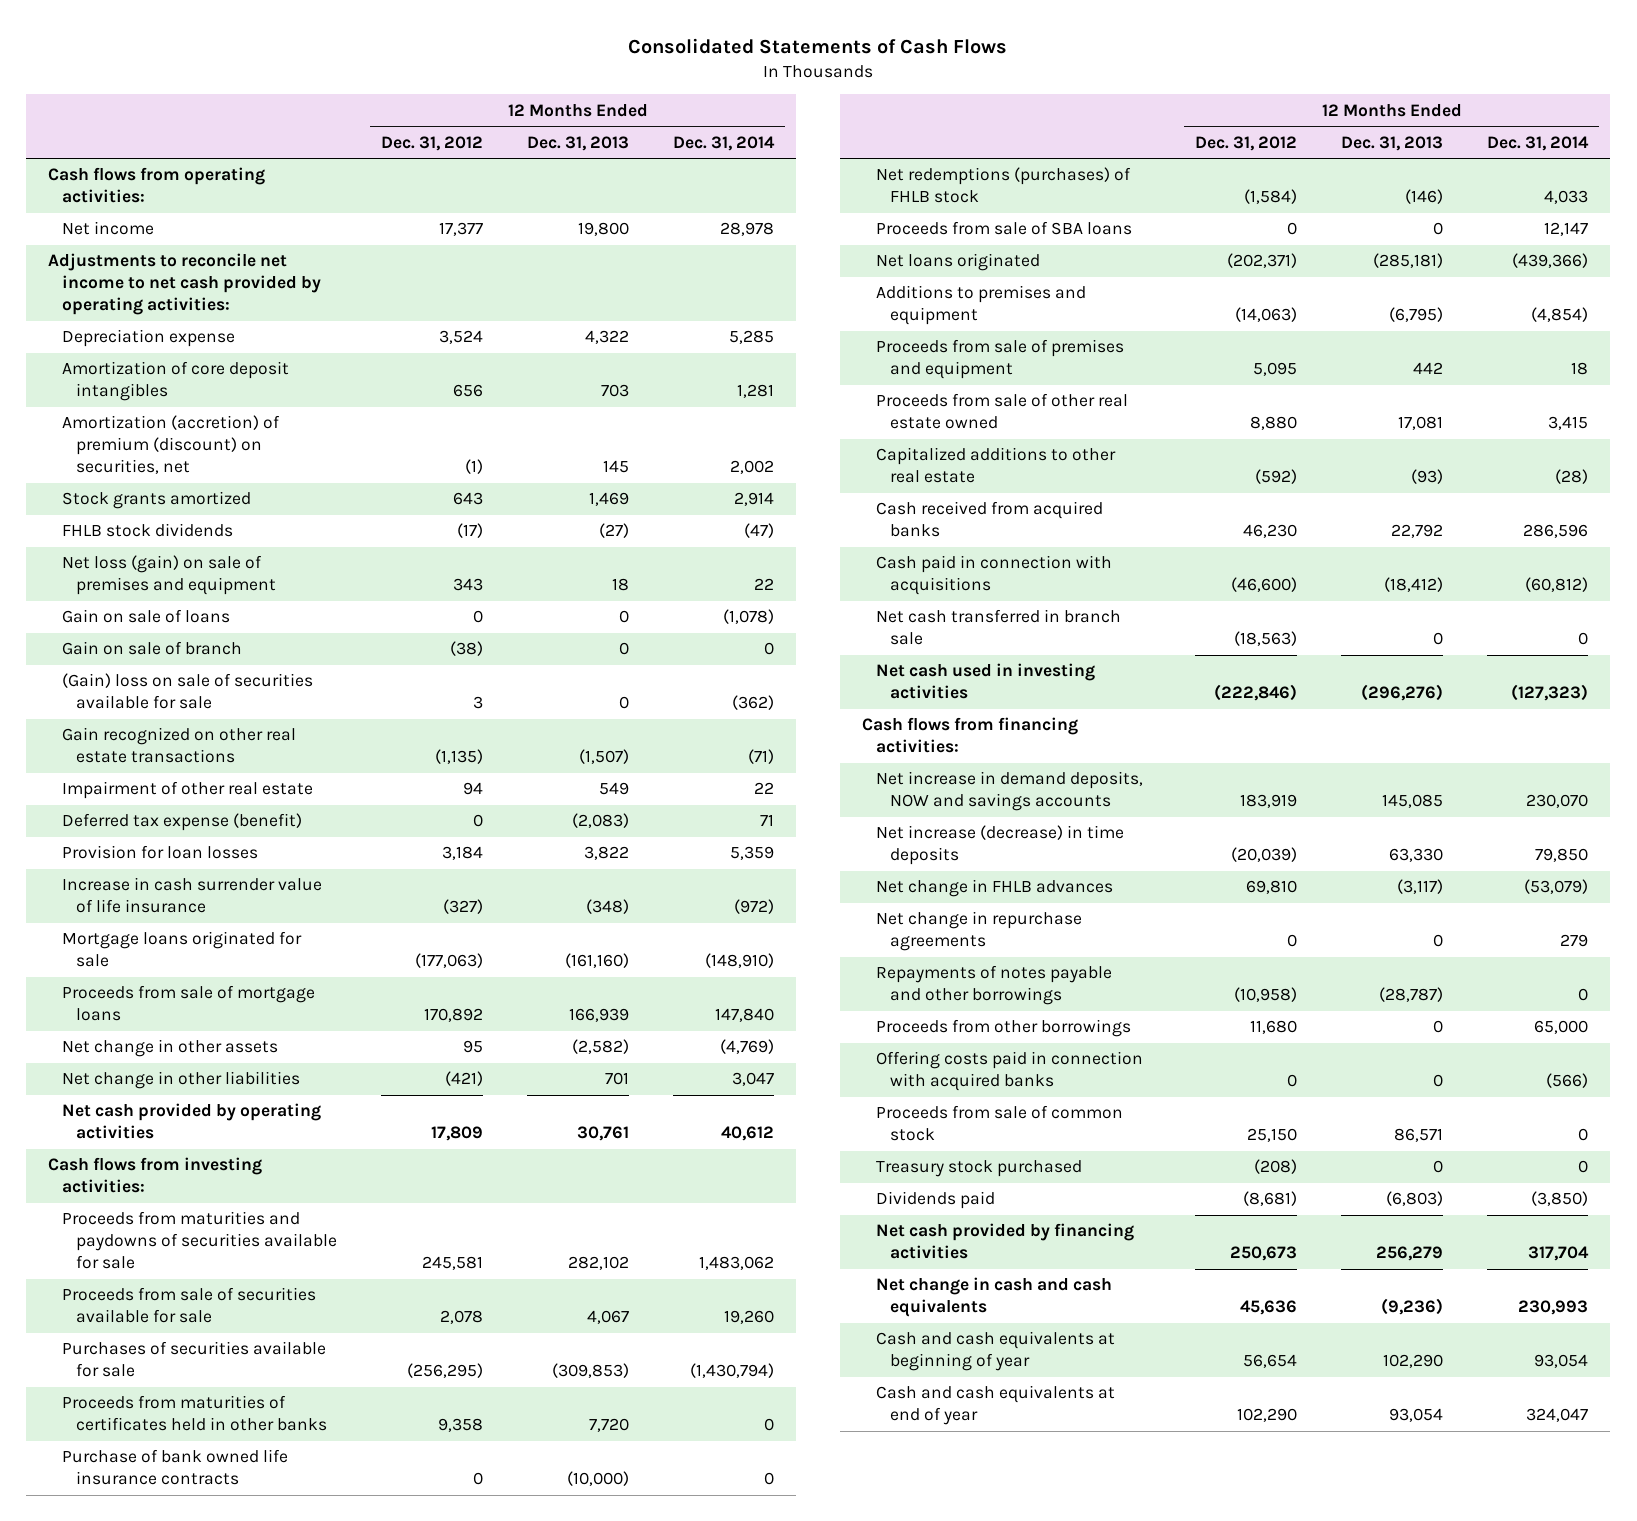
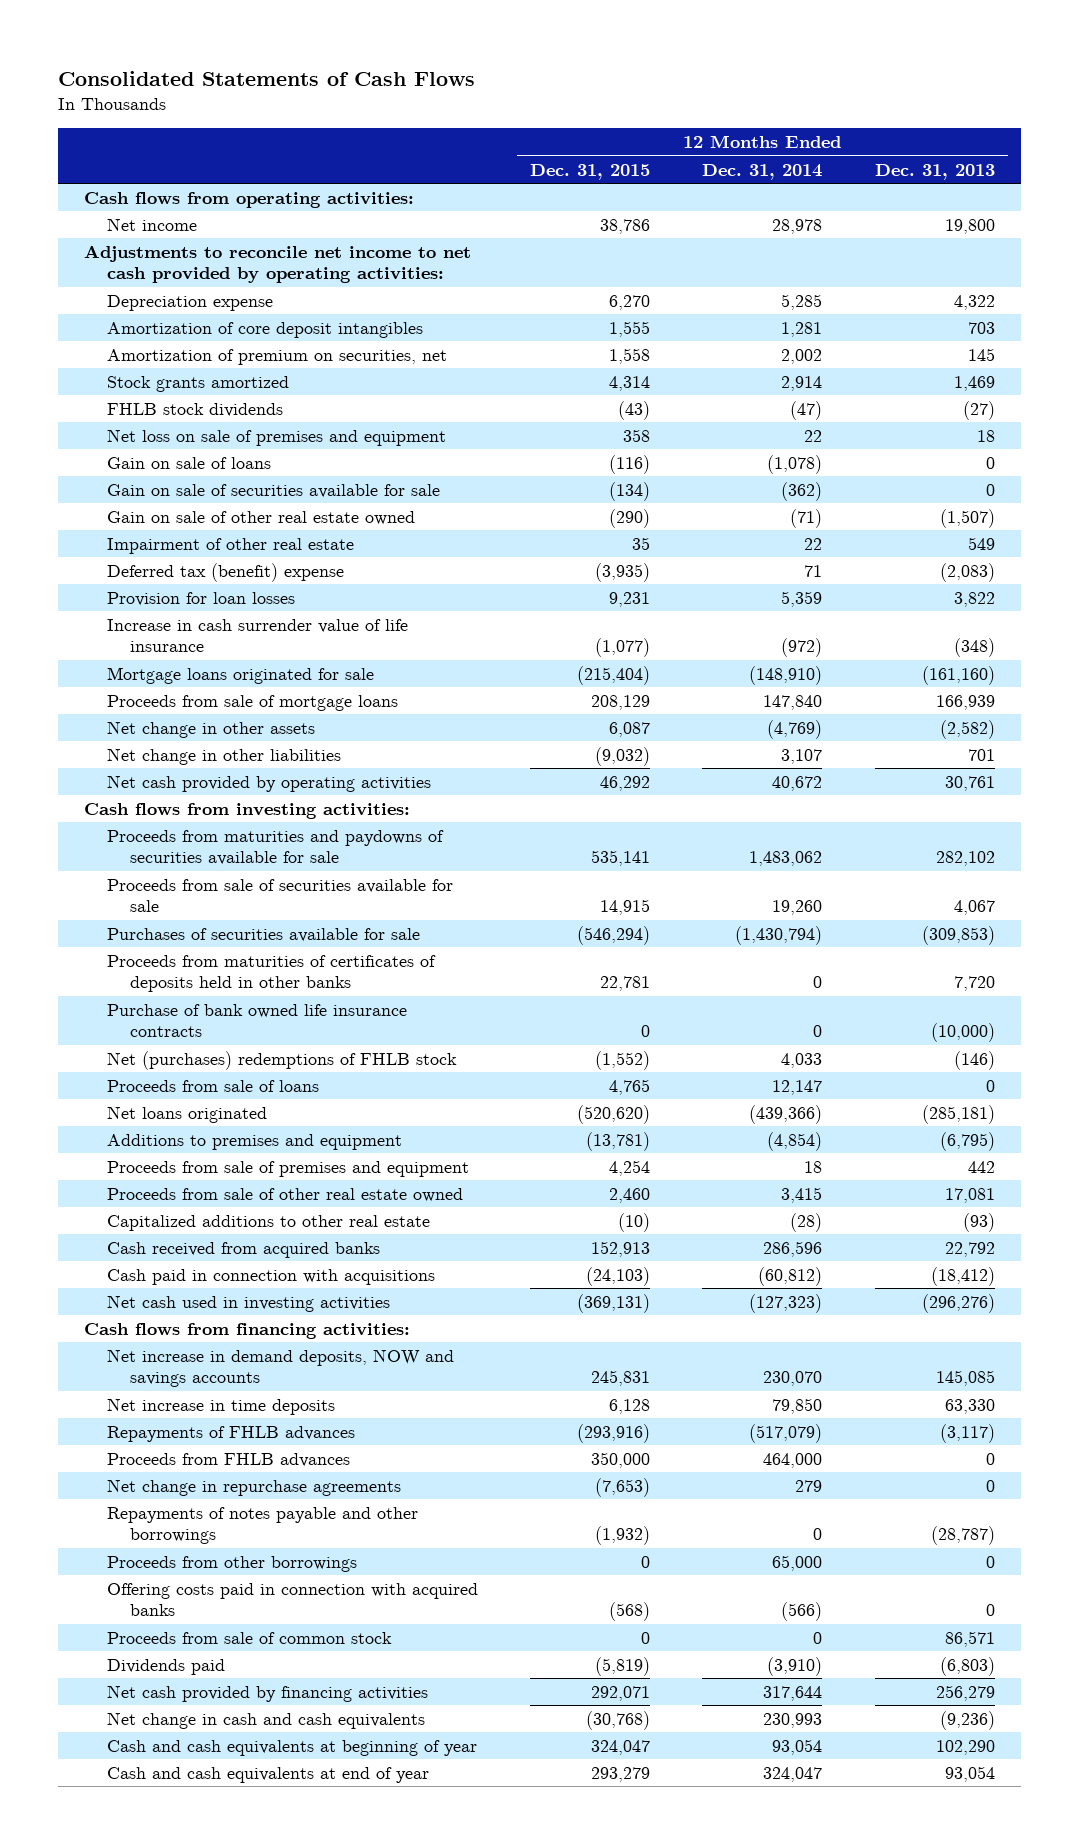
- | 12 Months Ended Dec. 31, 2012 | 12 Months Ended Dec. 31, 2013 | 12 Months Ended Dec. 31, 2014
+ | 12 Months Ended Dec. 31, 2015 | 12 Months Ended Dec. 31, 2014 | 12 Months Ended Dec. 31, 2013
- Amortization (accretion) of premium (discount) on securities, net | (1) | 145 | 2,002
+ Amortization of premium on securities, net | 1,558 | 2,002 | 145
- Net loss (gain) on sale of premises and equipment | 343 | 18 | 22
+ Net loss on sale of premises and equipment | 358 | 22 | 18
- Gain on sale of branch | (38) | 0 | 0
- (Gain) loss on sale of securities available for sale | 3 | 0 | (362)
- Gain recognized on other real estate transactions | (1,135) | (1,507) | (71)
+ Gain on sale of securities available for sale | (134) | (362) | 0
+ Gain on sale of other real estate owned | (290) | (71) | (1,507)
- Deferred tax expense (benefit) | 0 | (2,083) | 71
+ Deferred tax (benefit) expense | (3,935) | 71 | (2,083)
- Net change in other liabilities | (421) | 701 | 3,047
- Net cash provided by operating activities | 17,809 | 30,761 | 40,612
+ Net change in other liabilities | (9,032) | 3,107 | 701
+ Net cash provided by operating activities | 46,292 | 40,672 | 30,761
- Proceeds from maturities of certificates held in other banks | 9,358 | 7,720 | 0
+ Proceeds from maturities of certificates of deposits held in other banks | 22,781 | 0 | 7,720
- Net redemptions (purchases) of FHLB stock | (1,584) | (146) | 4,033
- Proceeds from sale of SBA loans | 0 | 0 | 12,147
+ Net (purchases) redemptions of FHLB stock | (1,552) | 4,033 | (146)
+ Proceeds from sale of loans | 4,765 | 12,147 | 0
- Net cash transferred in branch sale | (18,563) | 0 | 0
- Net increase (decrease) in time deposits | (20,039) | 63,330 | 79,850
- Net change in FHLB advances | 69,810 | (3,117) | (53,079)
+ Net increase in time deposits | 6,128 | 79,850 | 63,330
+ Repayments of FHLB advances | (293,916) | (517,079) | (3,117)
+ Proceeds from FHLB advances | 350,000 | 464,000 | 0
- Treasury stock purchased | (208) | 0 | 0
- Dividends paid | (8,681) | (6,803) | (3,850)
- Net cash provided by financing activities | 250,673 | 256,279 | 317,704
+ Dividends paid | (5,819) | (3,910) | (6,803)
+ Net cash provided by financing activities | 292,071 | 317,644 | 256,279

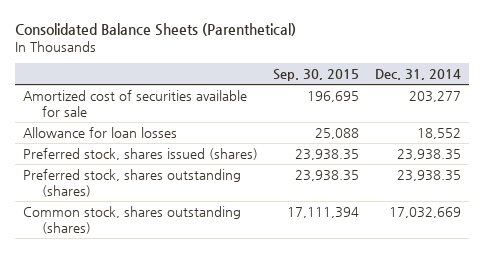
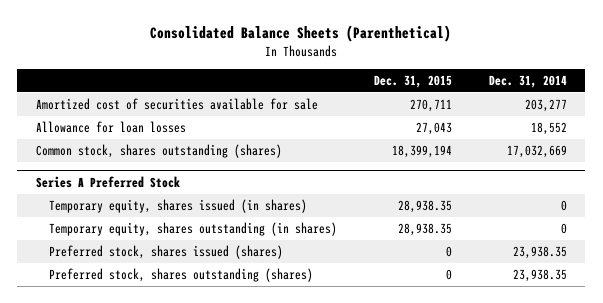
- | Sep. 30, 2015 | Dec. 31, 2014
+ | Dec. 31, 2015 | Dec. 31, 2014
moved up: Common stock, shares outstanding (shares) | 18,399,194 | 17,032,669
+ Series A Preferred Stock
+ Temporary equity, shares issued (in shares) | 28,938.35 | 0
+ Temporary equity, shares outstanding (in shares) | 28,938.35 | 0

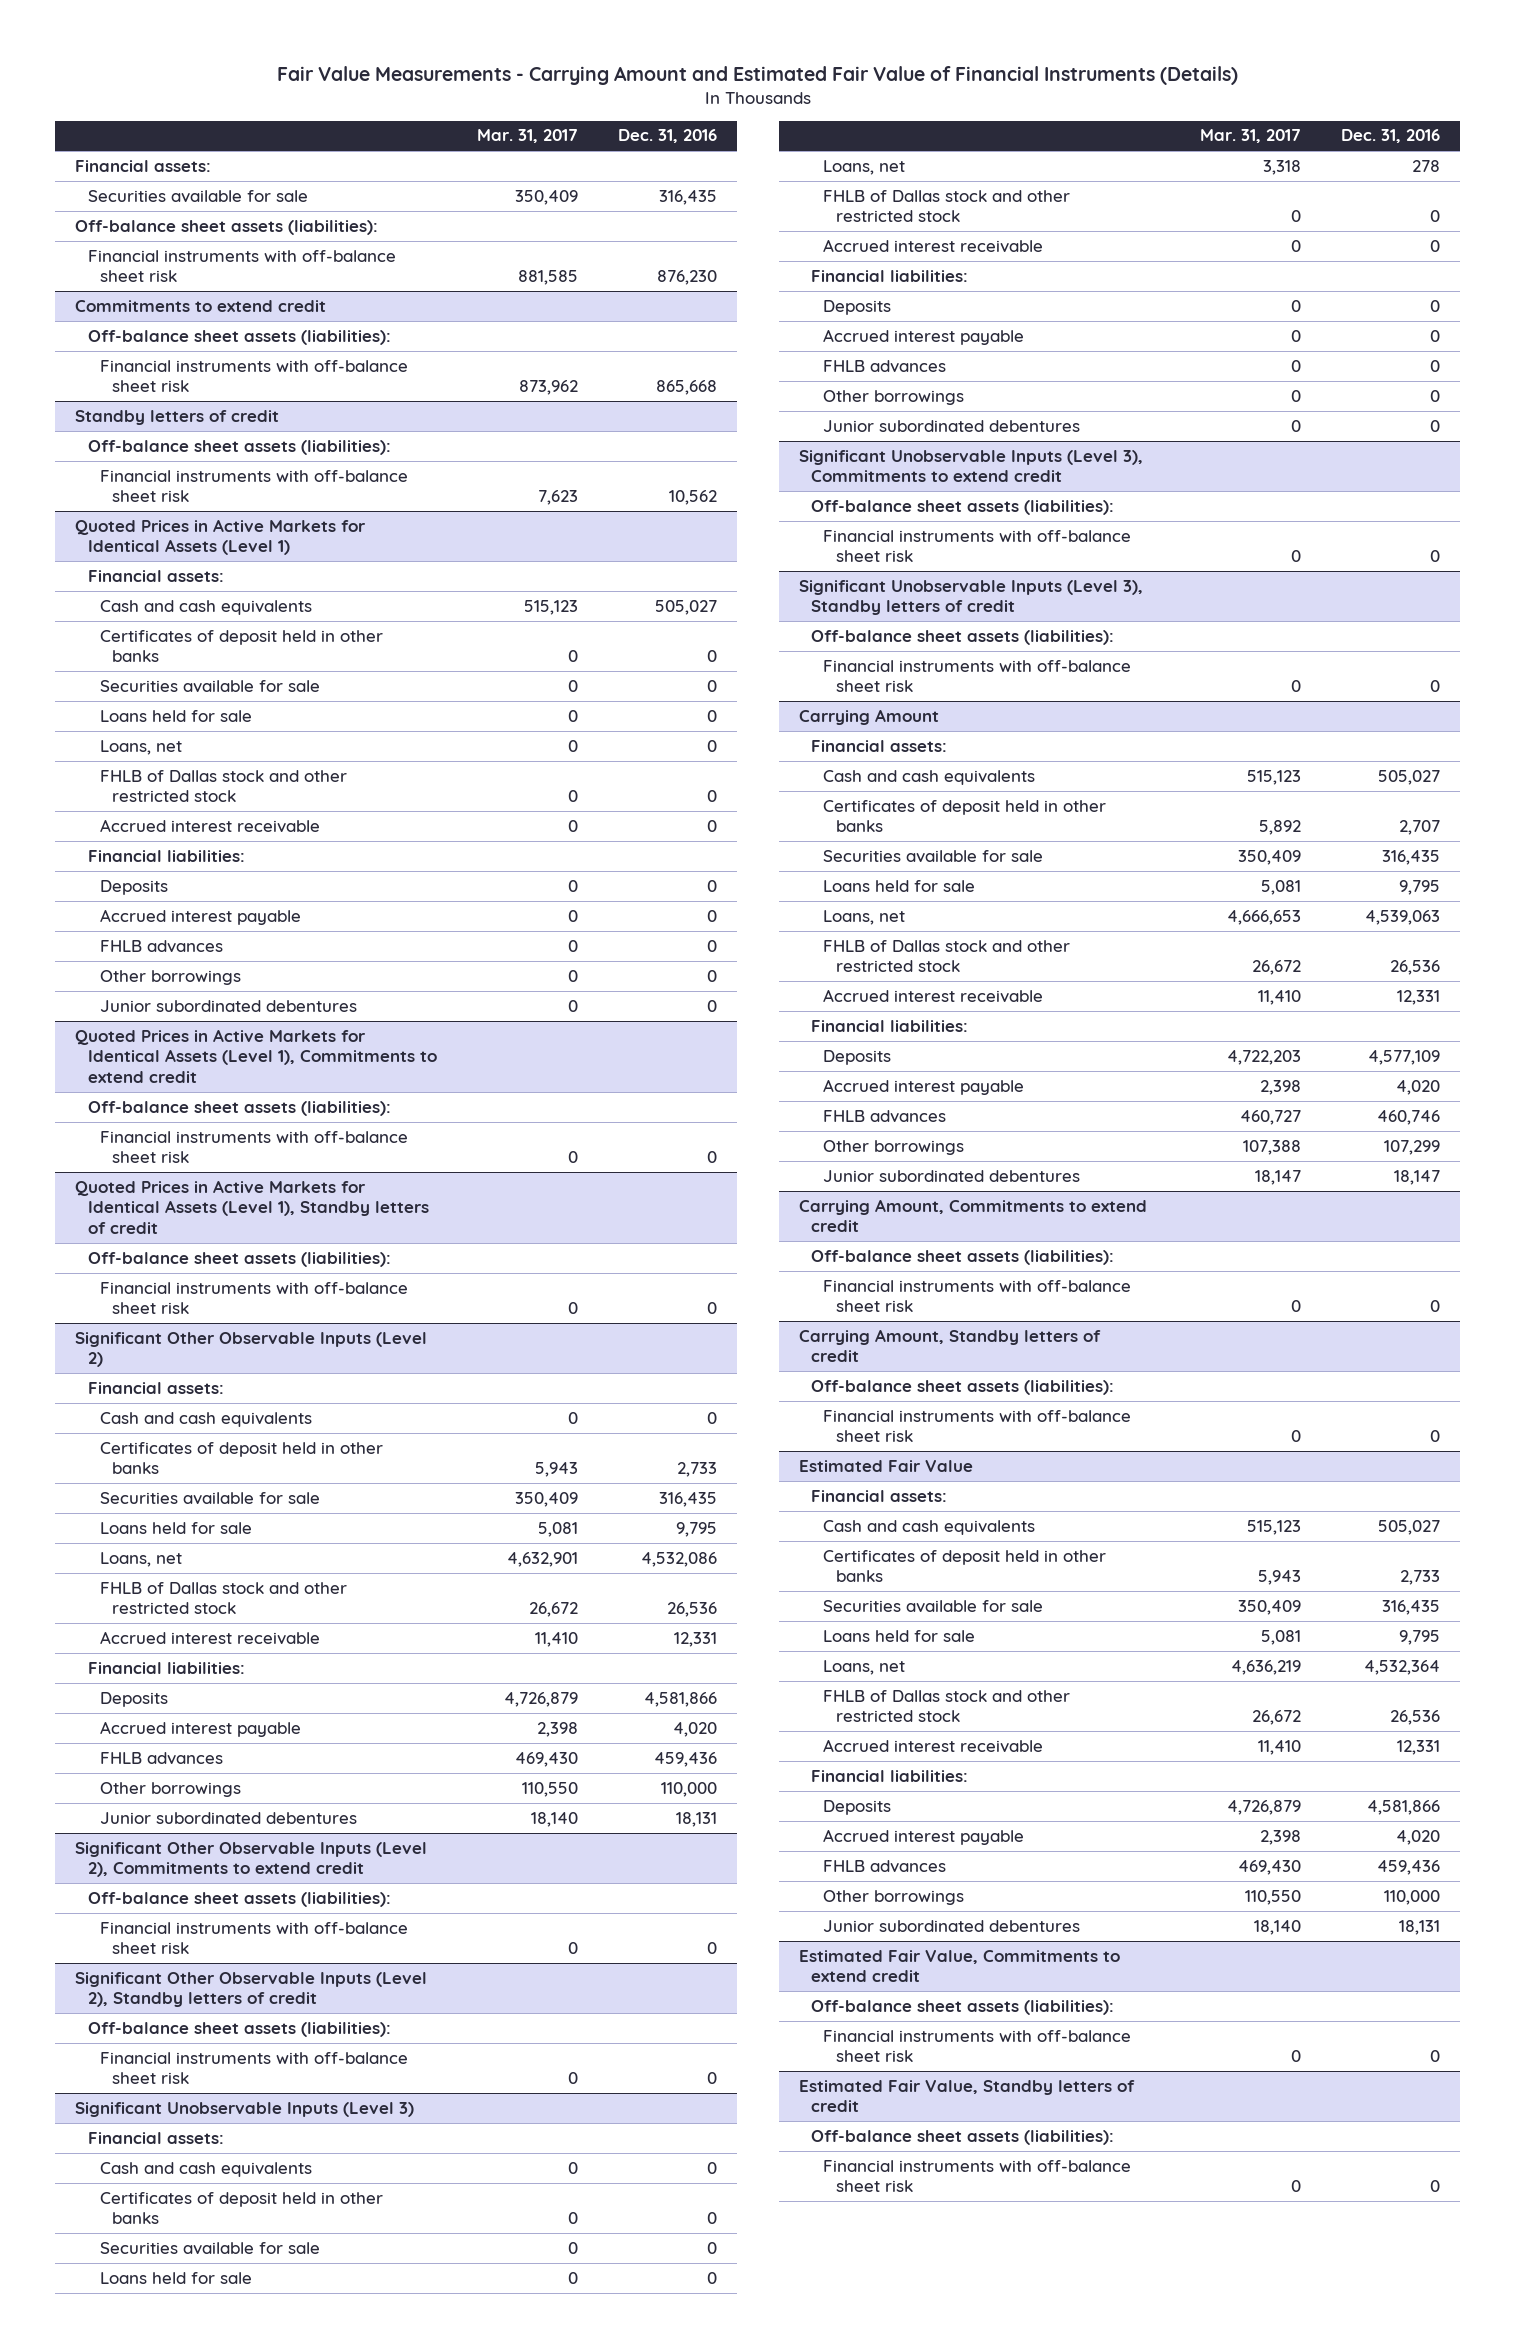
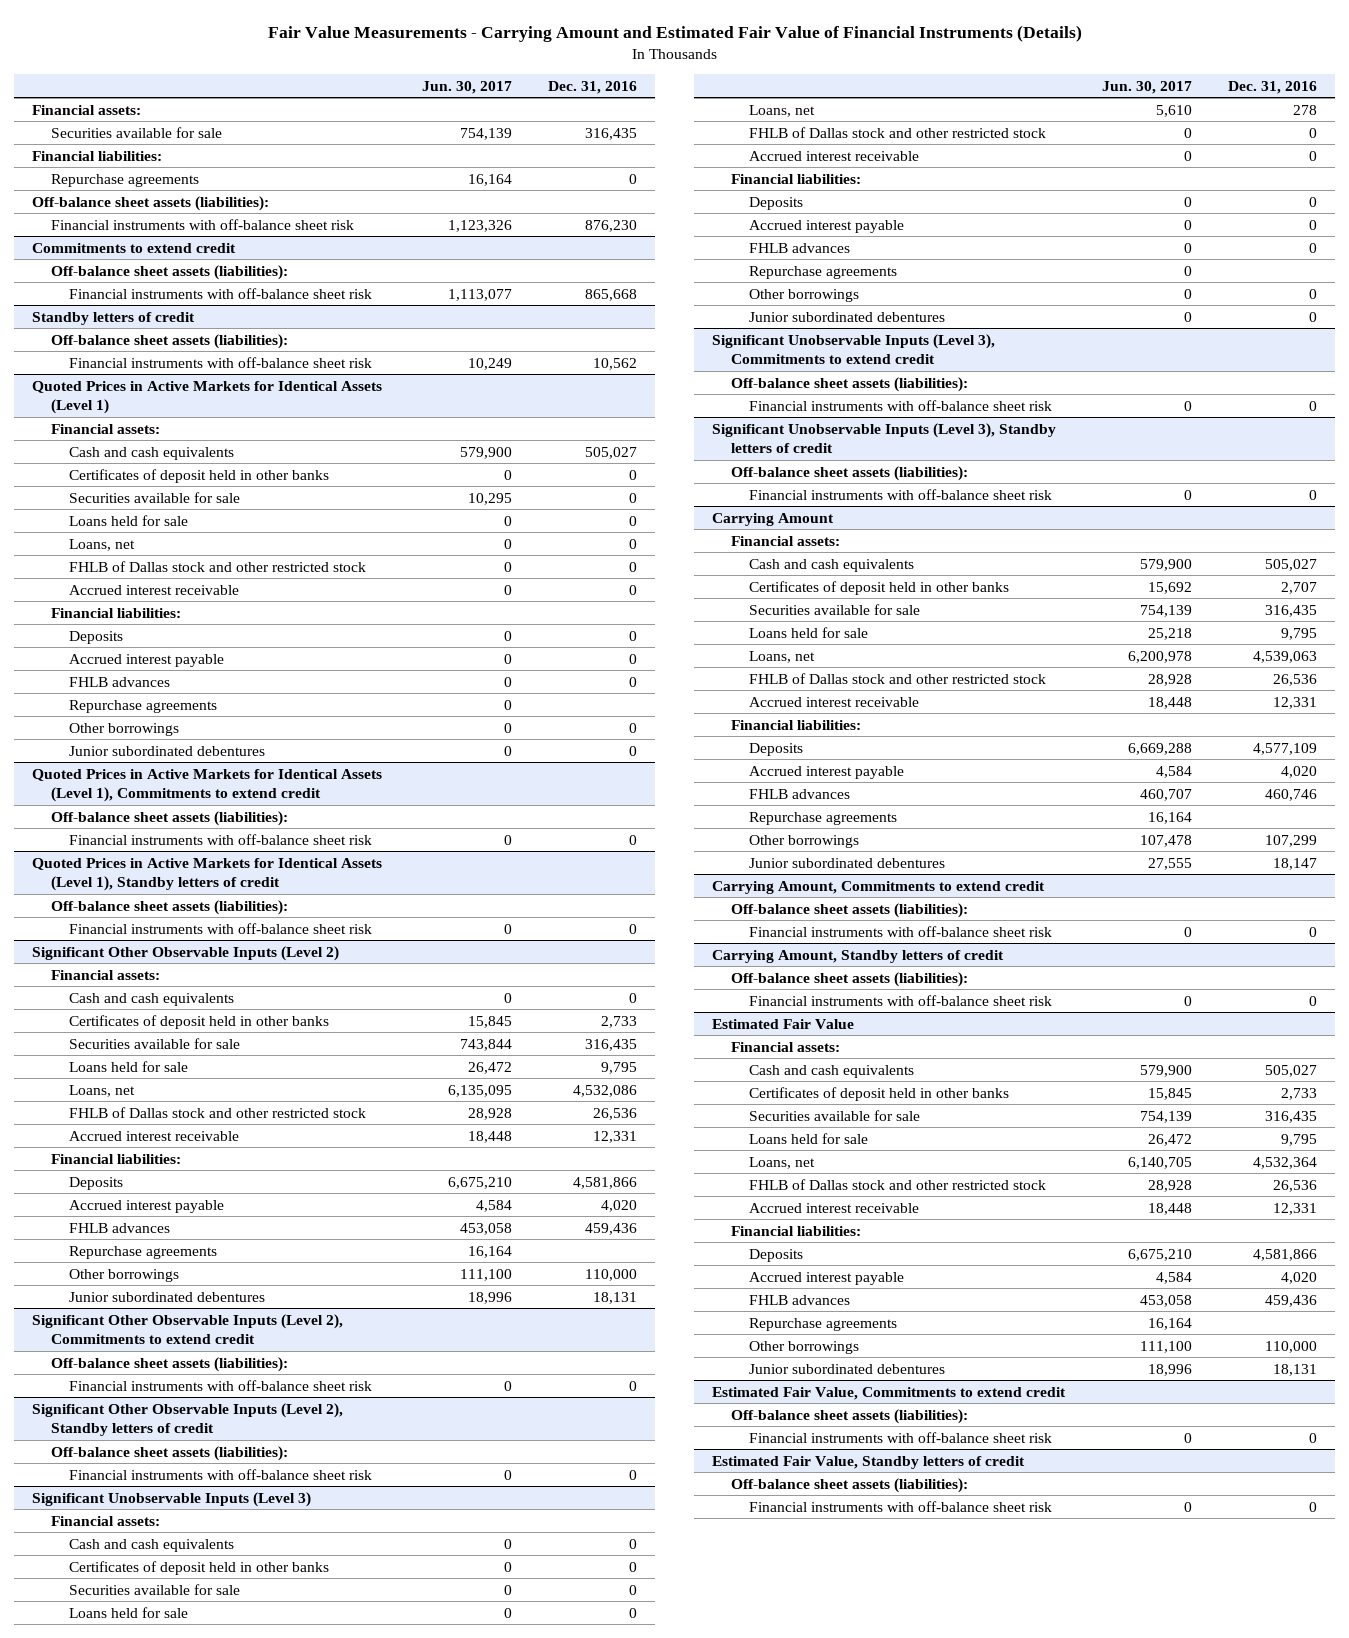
- | Mar. 31, 2017 | Dec. 31, 2016
+ | Jun. 30, 2017 | Dec. 31, 2016
+ Financial liabilities:
+ Repurchase agreements | 16,164 | 0
@ Quoted Prices in Active Markets for Identical Assets (Level 1)
+ Repurchase agreements | 0 |
@ Significant Other Observable Inputs (Level 2)
+ Repurchase agreements | 16,164 |
@ Significant Unobservable Inputs (Level 3)
+ Repurchase agreements | 0 |
@ Carrying Amount
+ Repurchase agreements | 16,164 |
@ Estimated Fair Value
+ Repurchase agreements | 16,164 |

